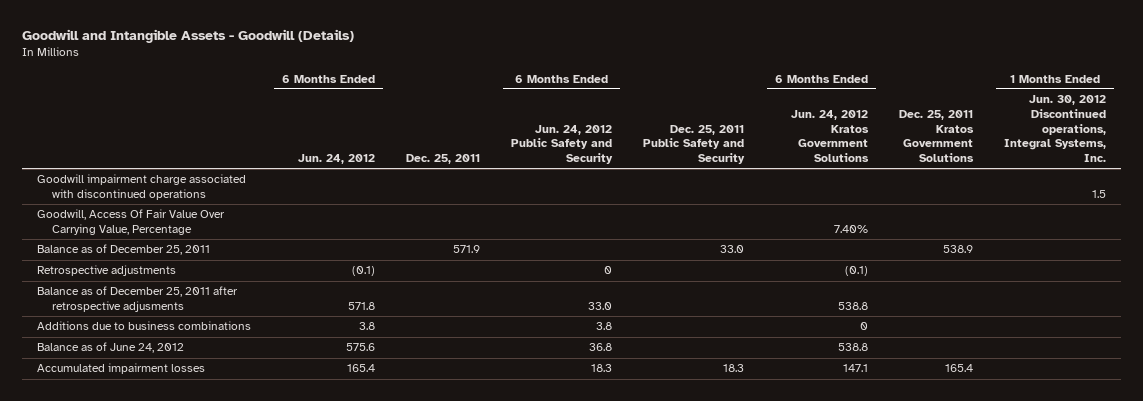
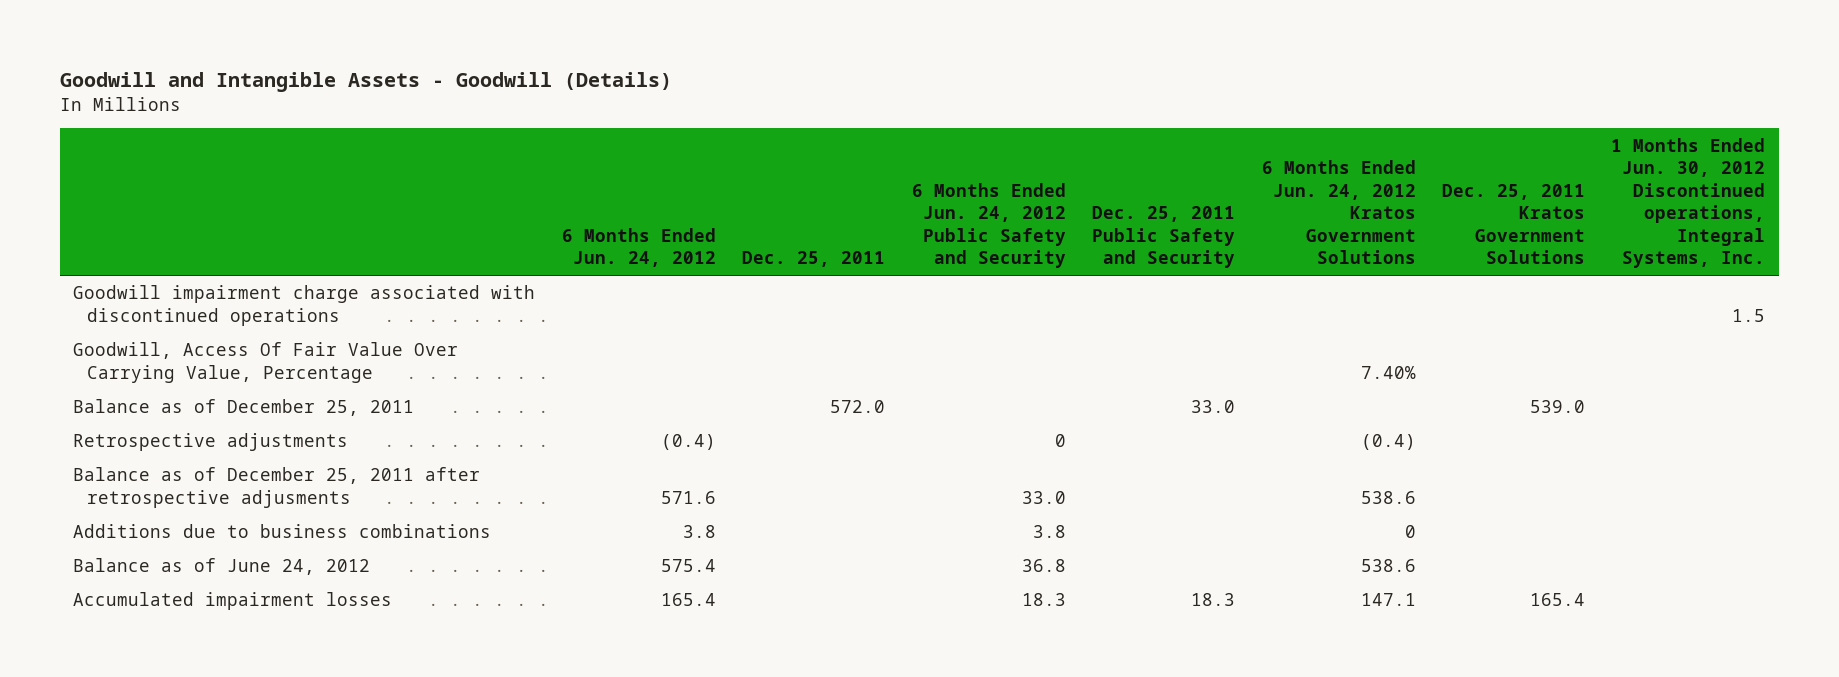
- Balance as of December 25, 2011 | | 571.9 | | 33.0 | | 538.9 |
- Retrospective adjustments | (0.1) | | 0 | | (0.1) | |
- Balance as of December 25, 2011 after retrospective adjusments | 571.8 | | 33.0 | | 538.8 | |
+ Balance as of December 25, 2011 | | 572.0 | | 33.0 | | 539.0 |
+ Retrospective adjustments | (0.4) | | 0 | | (0.4) | |
+ Balance as of December 25, 2011 after retrospective adjusments | 571.6 | | 33.0 | | 538.6 | |
- Balance as of June 24, 2012 | 575.6 | | 36.8 | | 538.8 | |
+ Balance as of June 24, 2012 | 575.4 | | 36.8 | | 538.6 | |

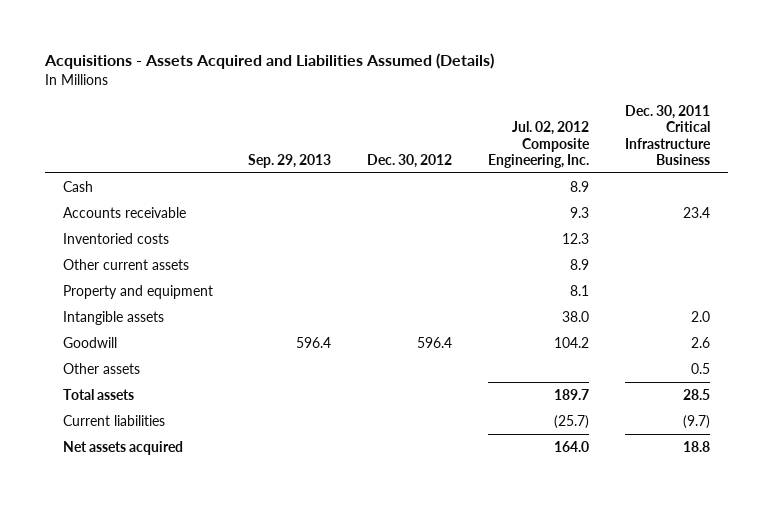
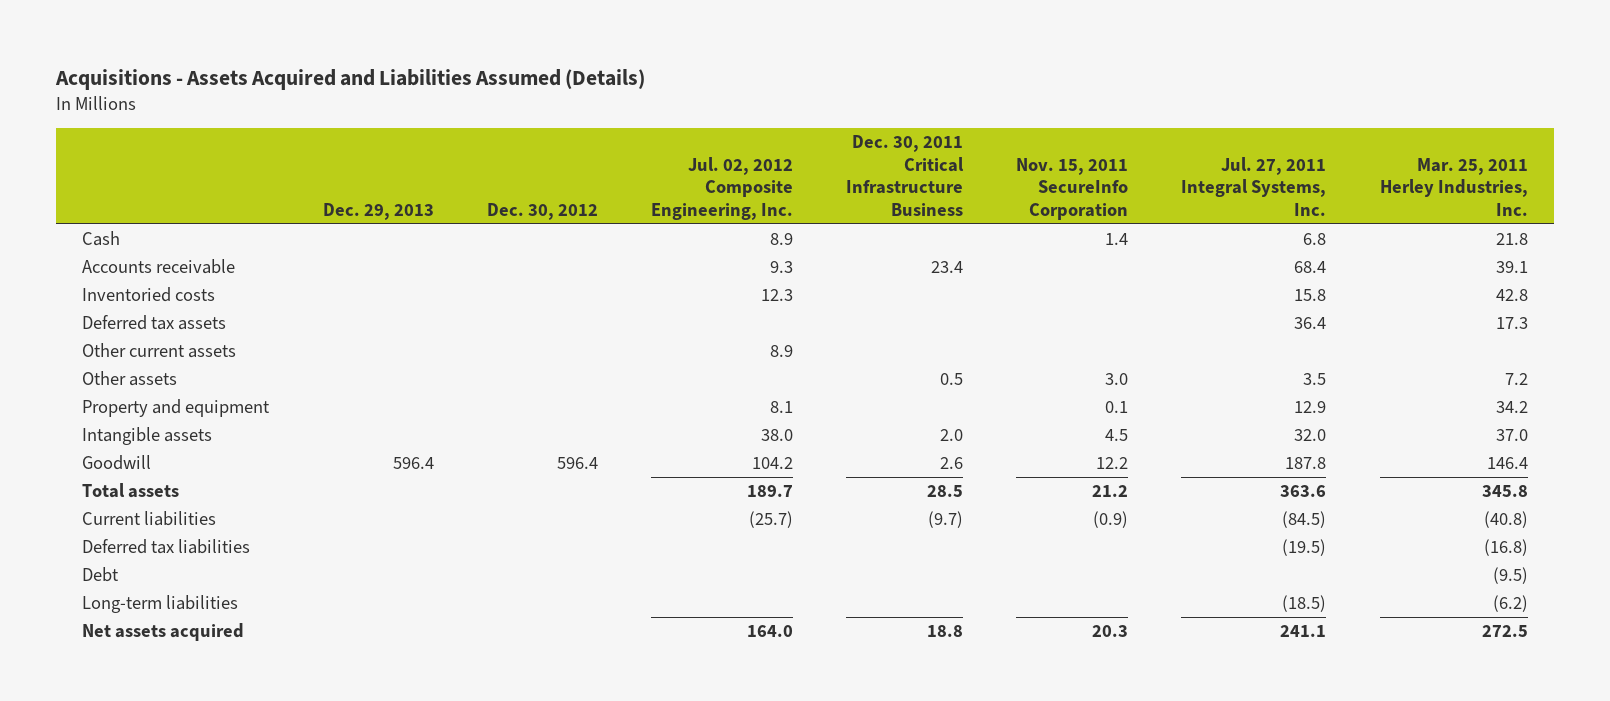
- | Sep. 29, 2013 | Dec. 30, 2012 | Jul. 02, 2012 Composite Engineering, Inc. | Dec. 30, 2011 Critical Infrastructure Business
+ | Dec. 29, 2013 | Dec. 30, 2012 | Jul. 02, 2012 Composite Engineering, Inc. | Dec. 30, 2011 Critical Infrastructure Business | Nov. 15, 2011 SecureInfo Corporation | Jul. 27, 2011 Integral Systems, Inc. | Mar. 25, 2011 Herley Industries, Inc.
+ Deferred tax assets | | | | | | 36.4 | 17.3
moved up: Other assets | | | | 0.5 | 3.0 | 3.5 | 7.2
+ Deferred tax liabilities | | | | | | (19.5) | (16.8)
+ Debt | | | | | | | (9.5)
+ Long-term liabilities | | | | | | (18.5) | (6.2)

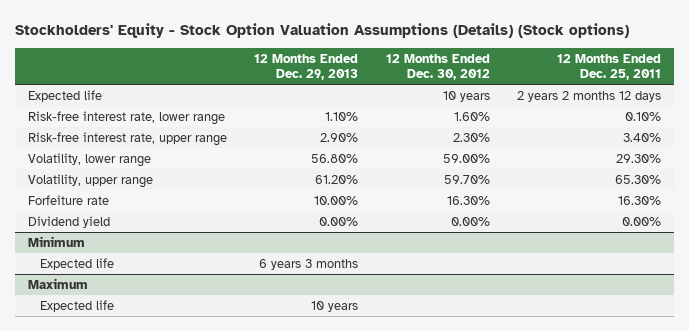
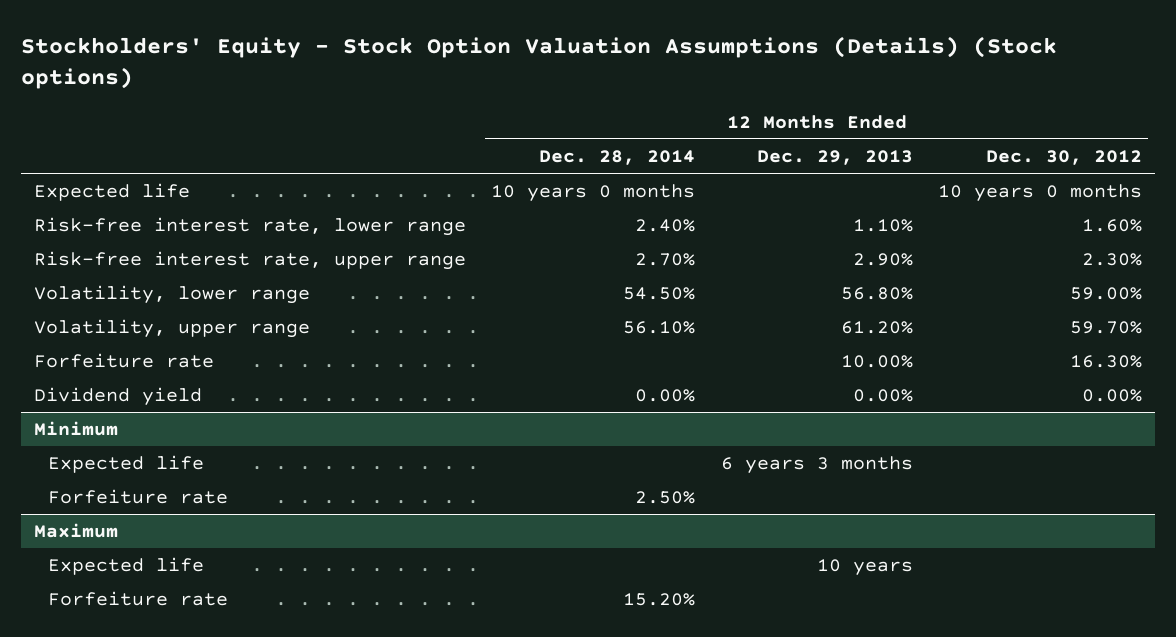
- | 12 Months Ended Dec. 29, 2013 | 12 Months Ended Dec. 30, 2012 | 12 Months Ended Dec. 25, 2011
+ | 12 Months Ended Dec. 28, 2014 | 12 Months Ended Dec. 29, 2013 | 12 Months Ended Dec. 30, 2012
- Expected life | | 10 years | 2 years 2 months 12 days
+ Expected life | 10 years 0 months | | 10 years 0 months
@ Minimum
+ Forfeiture rate | 2.50% | |
@ Maximum
+ Forfeiture rate | 15.20% | |

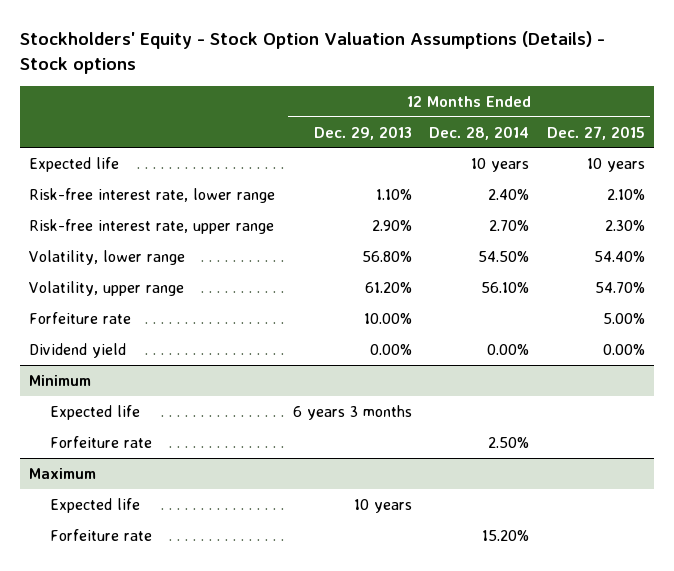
- Stockholders' Equity - Stock Option Valuation Assumptions (Details) (Stock options)
+ Stockholders' Equity - Stock Option Valuation Assumptions (Details) - Stock options
- | 12 Months Ended Dec. 28, 2014 | 12 Months Ended Dec. 29, 2013 | 12 Months Ended Dec. 30, 2012
+ | 12 Months Ended Dec. 29, 2013 | 12 Months Ended Dec. 28, 2014 | 12 Months Ended Dec. 27, 2015
- Expected life | 10 years 0 months | | 10 years 0 months
+ Expected life | | 10 years | 10 years

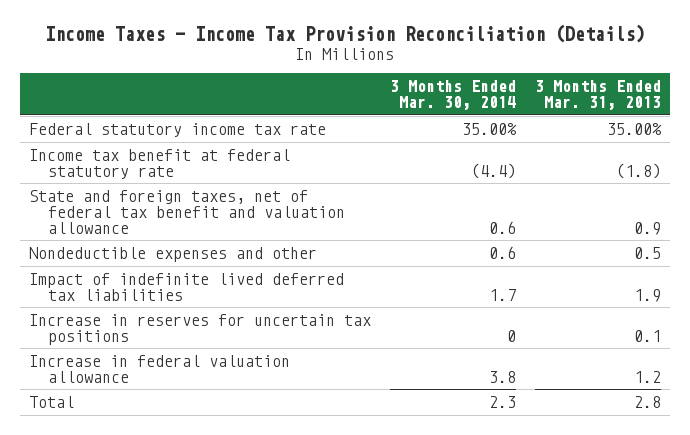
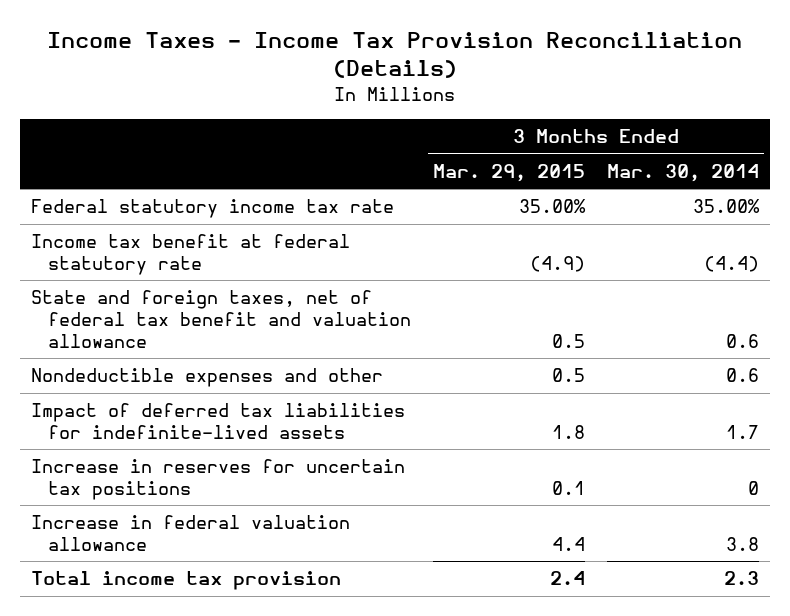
- | 3 Months Ended Mar. 30, 2014 | 3 Months Ended Mar. 31, 2013
+ | 3 Months Ended Mar. 29, 2015 | 3 Months Ended Mar. 30, 2014
- Impact of indefinite lived deferred tax liabilities | 1.7 | 1.9
+ Impact of deferred tax liabilities for indefinite-lived assets | 1.8 | 1.7
- Total | 2.3 | 2.8
+ Total income tax provision | 2.4 | 2.3

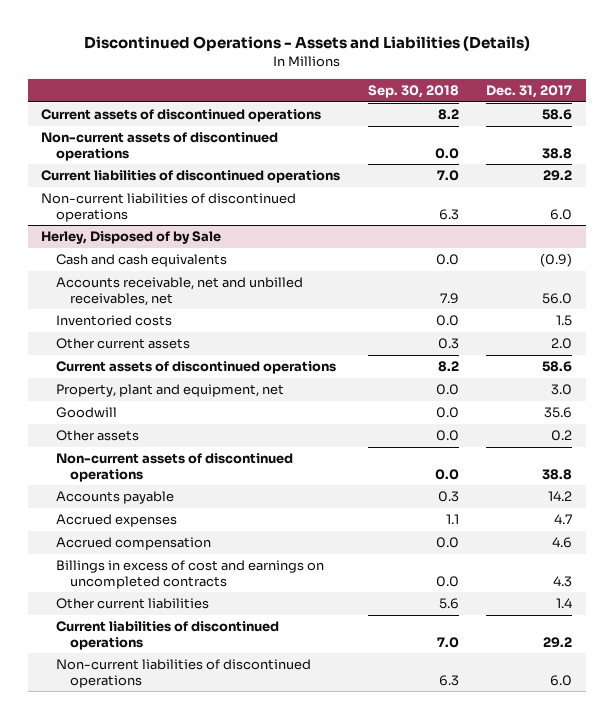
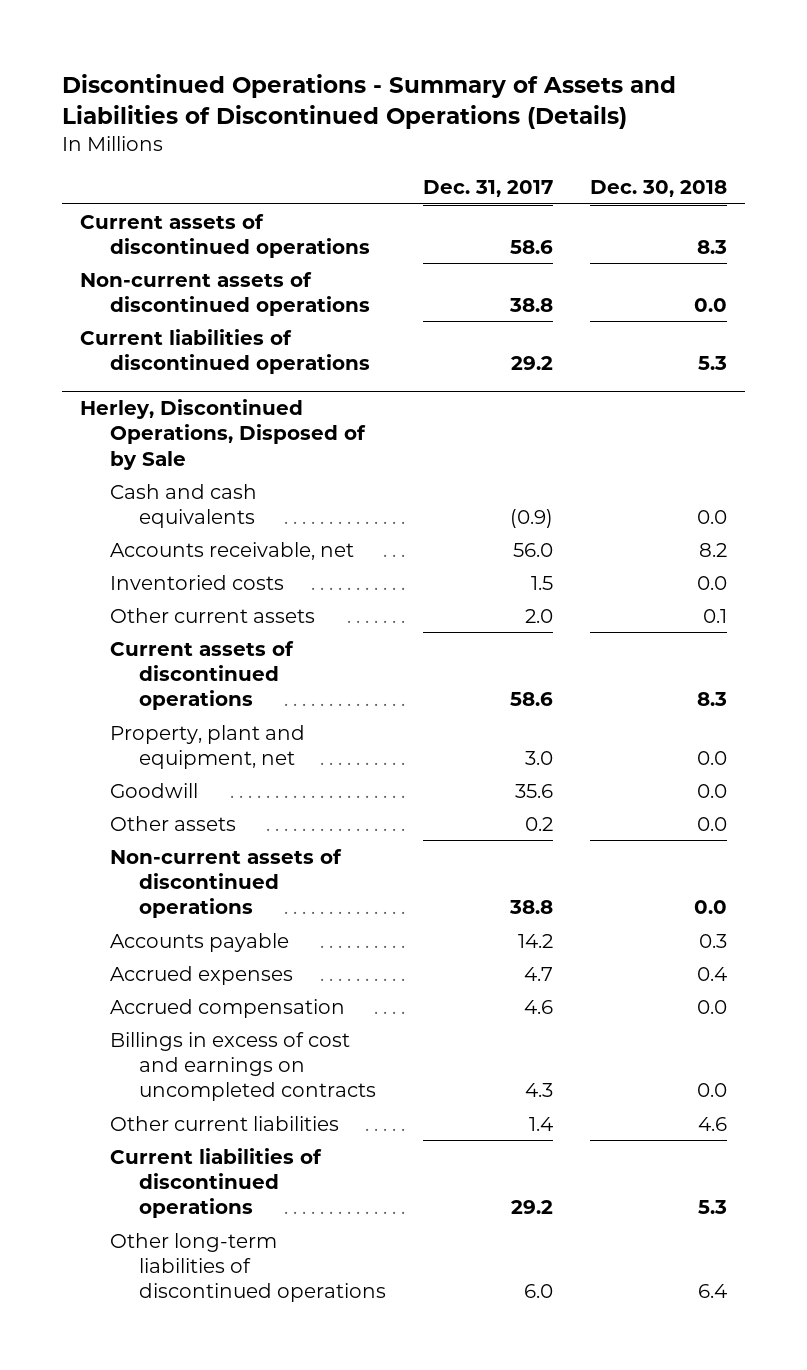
- Discontinued Operations - Assets and Liabilities (Details)
+ Discontinued Operations - Summary of Assets and Liabilities of Discontinued Operations (Details)
- | Sep. 30, 2018 | Dec. 31, 2017
+ | Dec. 31, 2017 | Dec. 30, 2018
- Non-current liabilities of discontinued operations | 6.3 | 6.0
- Herley, Disposed of by Sale
+ Herley, Discontinued Operations, Disposed of by Sale
- Accounts receivable, net and unbilled receivables, net | 7.9 | 56.0
+ Accounts receivable, net | 56.0 | 8.2
- Non-current liabilities of discontinued operations | 6.3 | 6.0
+ Other long-term liabilities of discontinued operations | 6.0 | 6.4

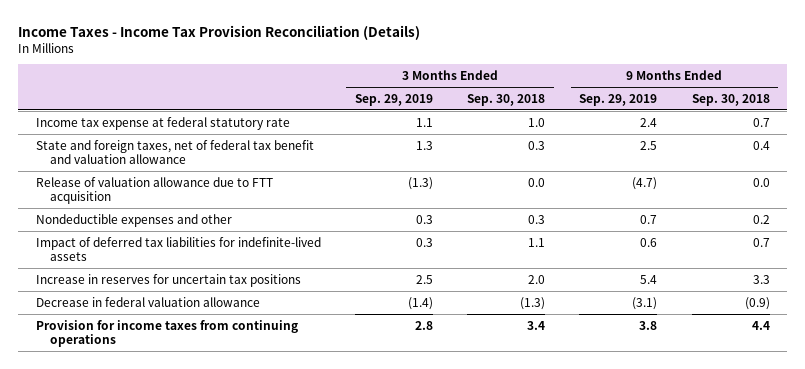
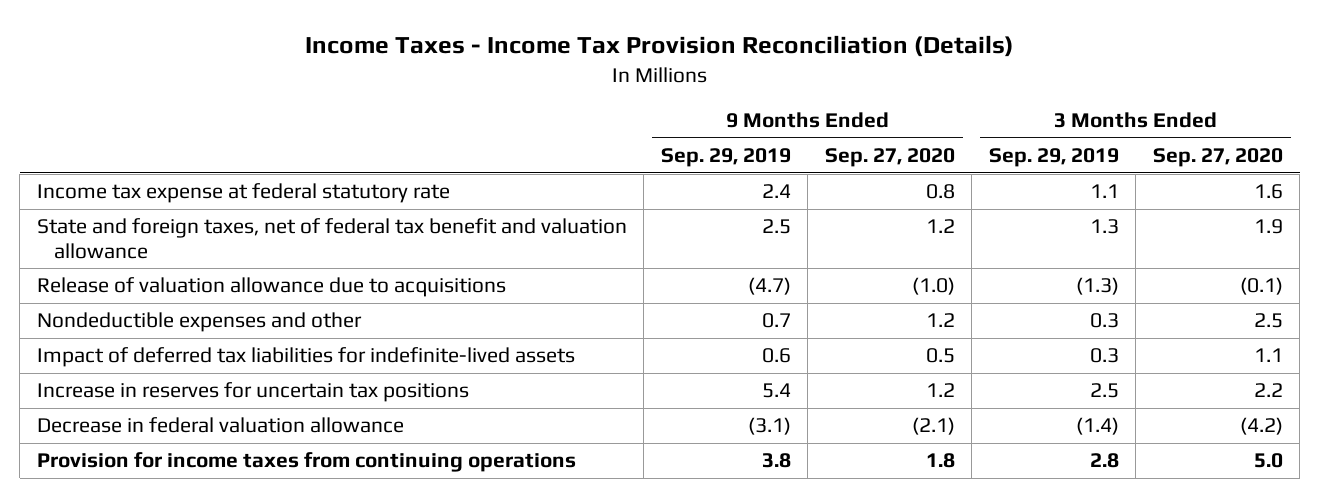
- | 3 Months Ended Sep. 29, 2019 | 3 Months Ended Sep. 30, 2018 | 9 Months Ended Sep. 29, 2019 | 9 Months Ended Sep. 30, 2018
+ | 9 Months Ended Sep. 29, 2019 | 9 Months Ended Sep. 27, 2020 | 3 Months Ended Sep. 29, 2019 | 3 Months Ended Sep. 27, 2020
- Release of valuation allowance due to FTT acquisition | (1.3) | 0.0 | (4.7) | 0.0
+ Release of valuation allowance due to acquisitions | (4.7) | (1.0) | (1.3) | (0.1)

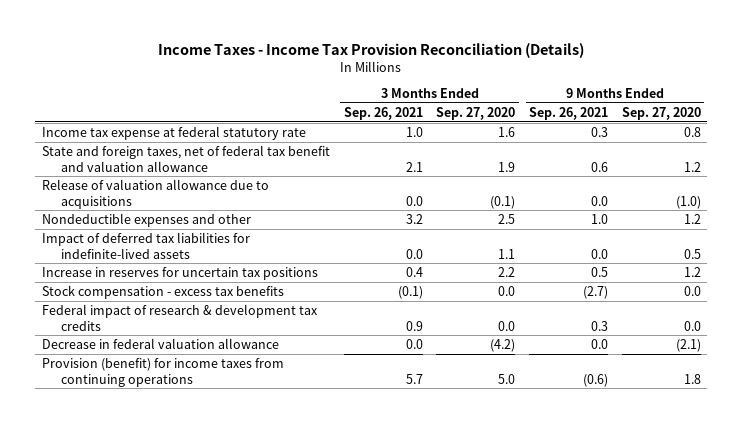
- | 9 Months Ended Sep. 29, 2019 | 9 Months Ended Sep. 27, 2020 | 3 Months Ended Sep. 29, 2019 | 3 Months Ended Sep. 27, 2020
+ | 3 Months Ended Sep. 26, 2021 | 3 Months Ended Sep. 27, 2020 | 9 Months Ended Sep. 26, 2021 | 9 Months Ended Sep. 27, 2020
+ Stock compensation - excess tax benefits | (0.1) | 0.0 | (2.7) | 0.0
+ Federal impact of research & development tax credits | 0.9 | 0.0 | 0.3 | 0.0
- Provision for income taxes from continuing operations | 3.8 | 1.8 | 2.8 | 5.0
+ Provision (benefit) for income taxes from continuing operations | 5.7 | 5.0 | (0.6) | 1.8

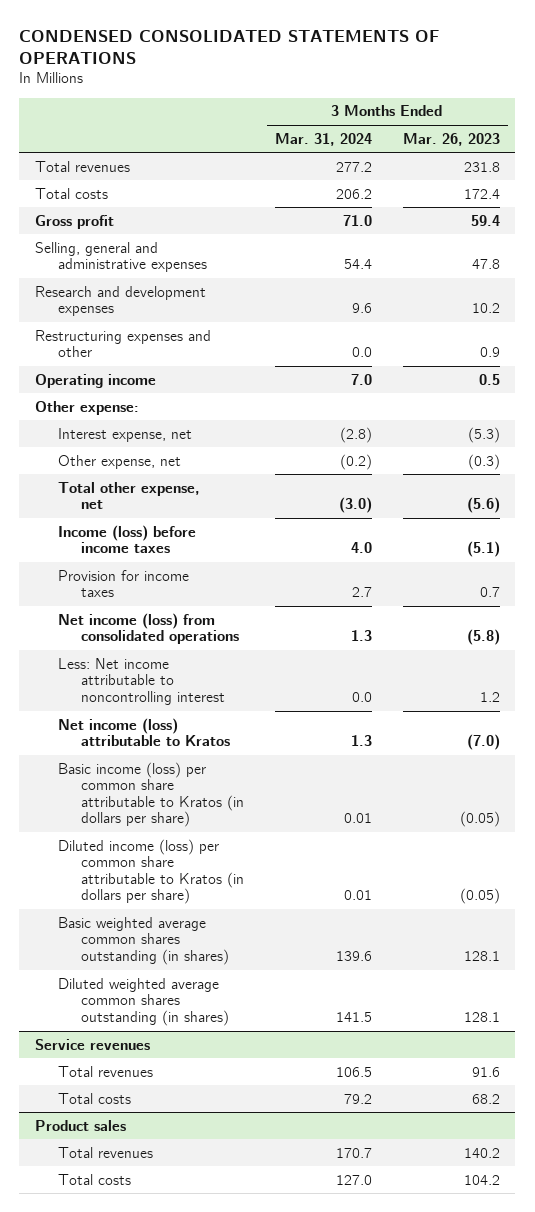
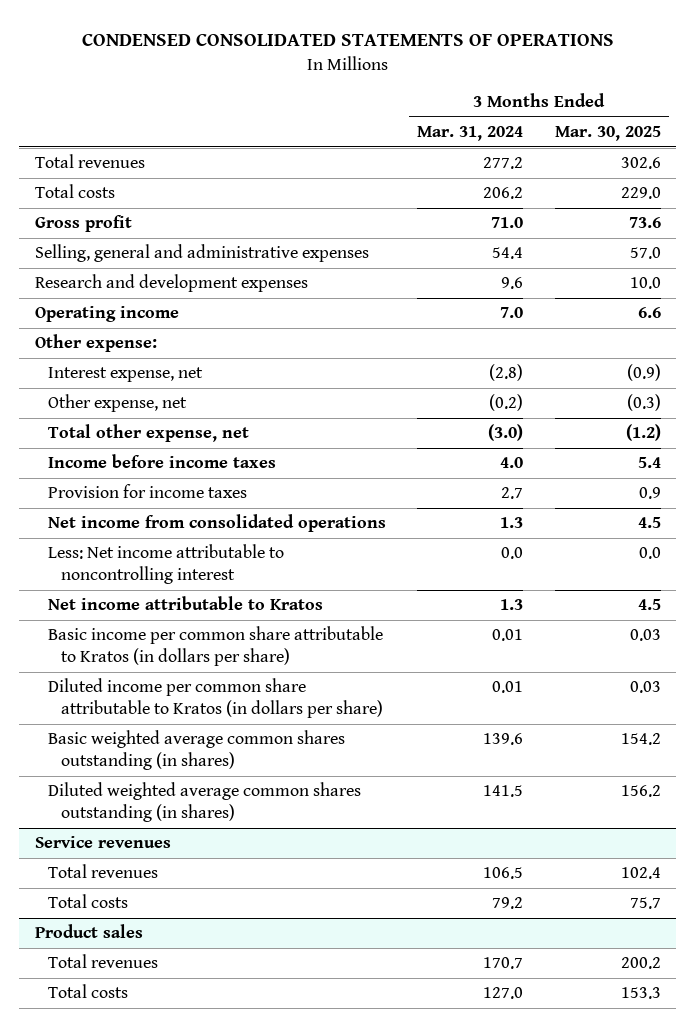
- | 3 Months Ended Mar. 31, 2024 | 3 Months Ended Mar. 26, 2023
+ | 3 Months Ended Mar. 31, 2024 | 3 Months Ended Mar. 30, 2025
- Restructuring expenses and other | 0.0 | 0.9
- Income (loss) before income taxes | 4.0 | (5.1)
+ Income before income taxes | 4.0 | 5.4
- Net income (loss) from consolidated operations | 1.3 | (5.8)
+ Net income from consolidated operations | 1.3 | 4.5
- Net income (loss) attributable to Kratos | 1.3 | (7.0)
- Basic income (loss) per common share attributable to Kratos (in dollars per share) | 0.01 | (0.05)
- Diluted income (loss) per common share attributable to Kratos (in dollars per share) | 0.01 | (0.05)
+ Net income attributable to Kratos | 1.3 | 4.5
+ Basic income per common share attributable to Kratos (in dollars per share) | 0.01 | 0.03
+ Diluted income per common share attributable to Kratos (in dollars per share) | 0.01 | 0.03

